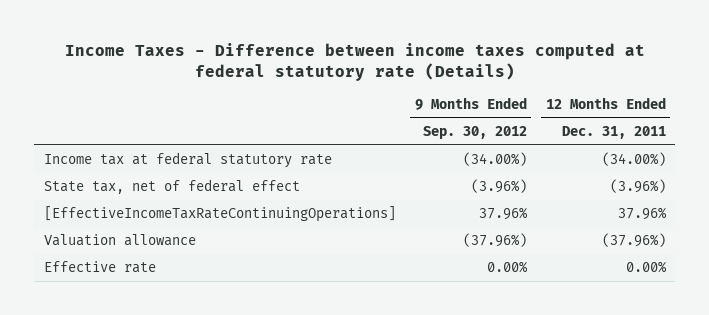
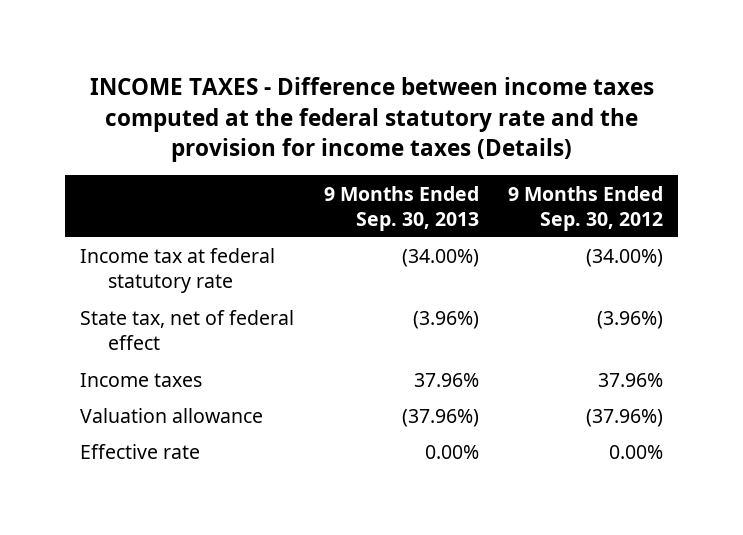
- Income Taxes - Difference between income taxes computed at federal statutory rate (Details)
+ INCOME TAXES - Difference between income taxes computed at the federal statutory rate and the provision for income taxes (Details)
- | 9 Months Ended Sep. 30, 2012 | 12 Months Ended Dec. 31, 2011
+ | 9 Months Ended Sep. 30, 2013 | 9 Months Ended Sep. 30, 2012
- [EffectiveIncomeTaxRateContinuingOperations] | 37.96% | 37.96%
+ Income taxes | 37.96% | 37.96%

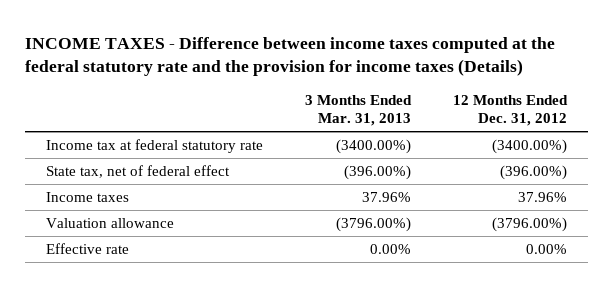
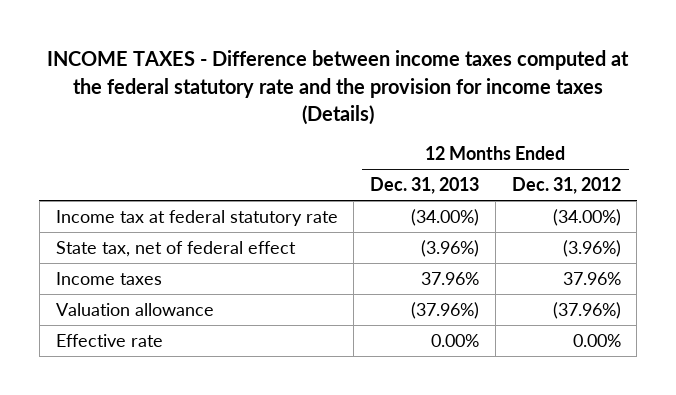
- | 3 Months Ended Mar. 31, 2013 | 12 Months Ended Dec. 31, 2012
+ | 12 Months Ended Dec. 31, 2013 | 12 Months Ended Dec. 31, 2012
- Income tax at federal statutory rate | (3400.00%) | (3400.00%)
- State tax, net of federal effect | (396.00%) | (396.00%)
+ Income tax at federal statutory rate | (34.00%) | (34.00%)
+ State tax, net of federal effect | (3.96%) | (3.96%)
- Valuation allowance | (3796.00%) | (3796.00%)
+ Valuation allowance | (37.96%) | (37.96%)

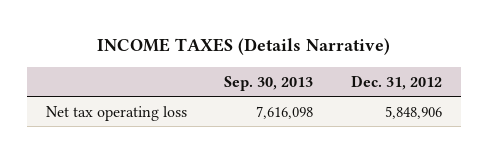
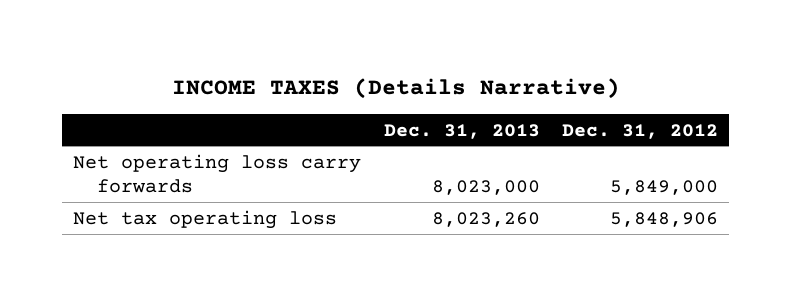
- | Sep. 30, 2013 | Dec. 31, 2012
+ | Dec. 31, 2013 | Dec. 31, 2012
+ Net operating loss carry forwards | 8,023,000 | 5,849,000

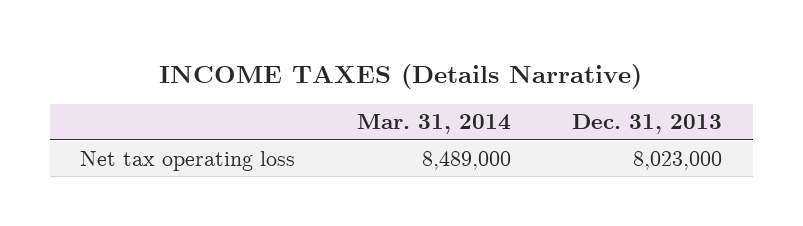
- | Dec. 31, 2013 | Dec. 31, 2012
+ | Mar. 31, 2014 | Dec. 31, 2013
- Net operating loss carry forwards | 8,023,000 | 5,849,000
- Net tax operating loss | 8,023,260 | 5,848,906
+ Net tax operating loss | 8,489,000 | 8,023,000

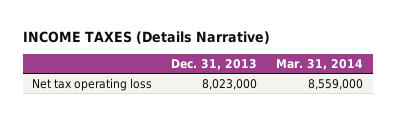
- | Mar. 31, 2014 | Dec. 31, 2013
+ | Dec. 31, 2013 | Mar. 31, 2014
- Net tax operating loss | 8,489,000 | 8,023,000
+ Net tax operating loss | 8,023,000 | 8,559,000

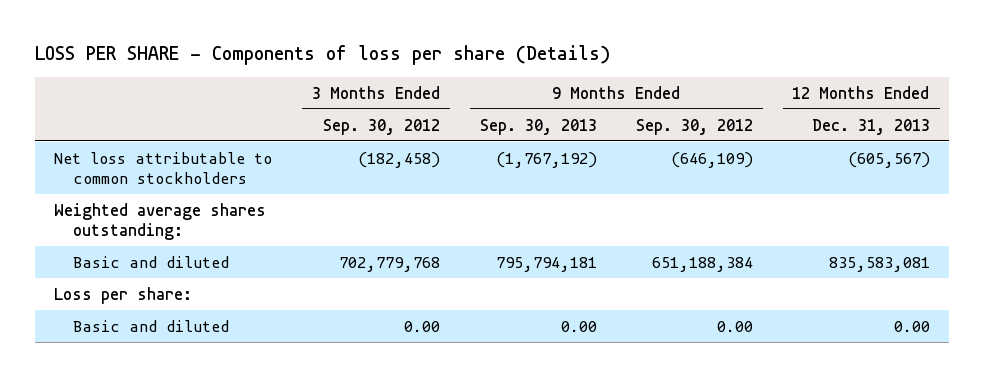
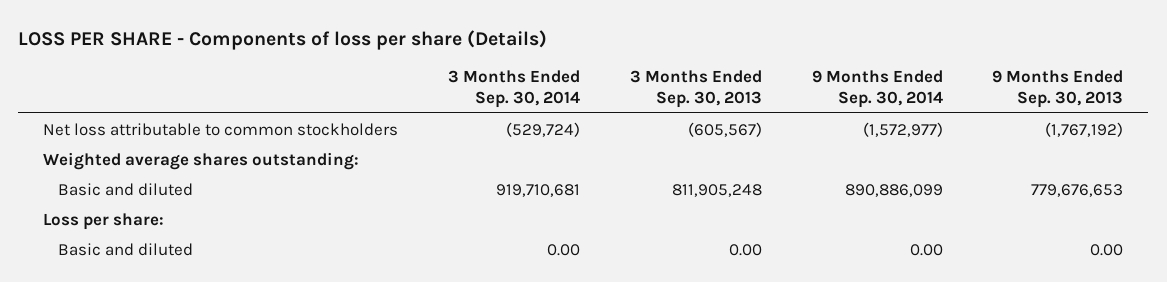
- | 3 Months Ended Sep. 30, 2012 | 9 Months Ended Sep. 30, 2013 | 9 Months Ended Sep. 30, 2012 | 12 Months Ended Dec. 31, 2013
+ | 3 Months Ended Sep. 30, 2014 | 3 Months Ended Sep. 30, 2013 | 9 Months Ended Sep. 30, 2014 | 9 Months Ended Sep. 30, 2013
- Basic and diluted | 702,779,768 | 795,794,181 | 651,188,384 | 835,583,081
+ Basic and diluted | 919,710,681 | 811,905,248 | 890,886,099 | 779,676,653

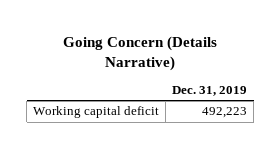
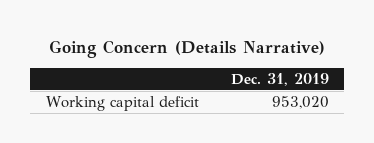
- Working capital deficit | 492,223
+ Working capital deficit | 953,020

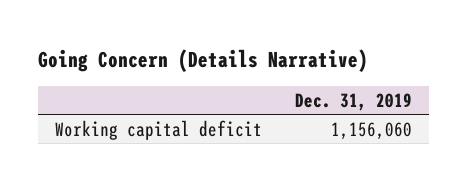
- Working capital deficit | 953,020
+ Working capital deficit | 1,156,060

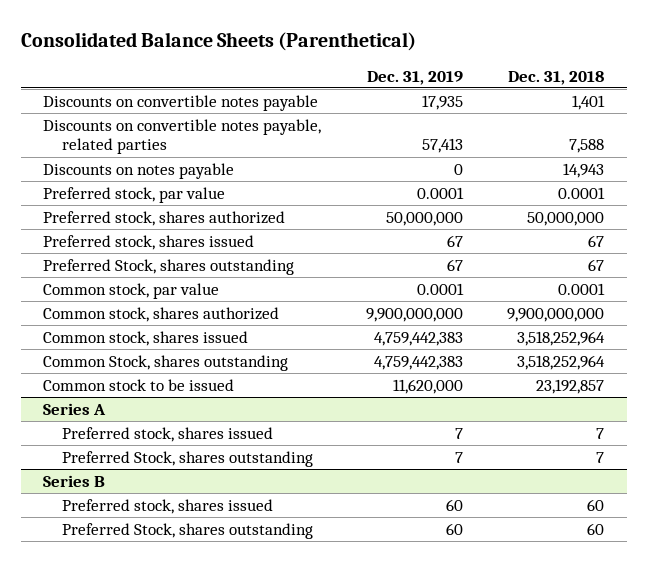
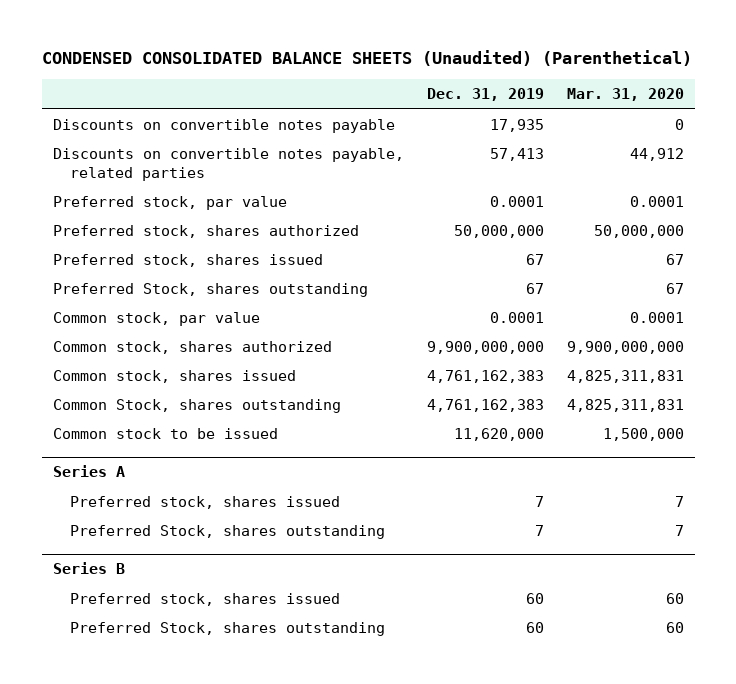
- Consolidated Balance Sheets (Parenthetical)
+ CONDENSED CONSOLIDATED BALANCE SHEETS (Unaudited) (Parenthetical)
- | Dec. 31, 2019 | Dec. 31, 2018
+ | Dec. 31, 2019 | Mar. 31, 2020
- Discounts on notes payable | 0 | 14,943
- Common stock, shares issued | 4,759,442,383 | 3,518,252,964
- Common Stock, shares outstanding | 4,759,442,383 | 3,518,252,964
+ Common stock, shares issued | 4,761,162,383 | 4,825,311,831
+ Common Stock, shares outstanding | 4,761,162,383 | 4,825,311,831

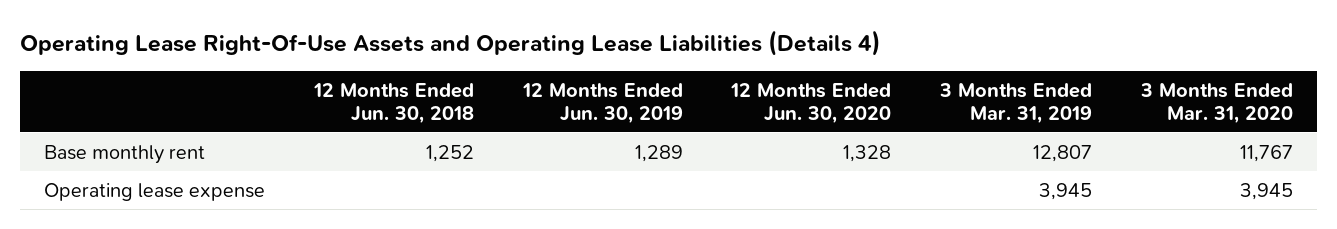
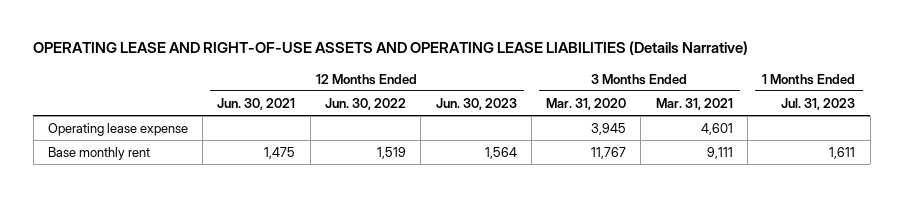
- Operating Lease Right-Of-Use Assets and Operating Lease Liabilities (Details 4)
+ OPERATING LEASE AND RIGHT-OF-USE ASSETS AND OPERATING LEASE LIABILITIES (Details Narrative)
- | 12 Months Ended Jun. 30, 2018 | 12 Months Ended Jun. 30, 2019 | 12 Months Ended Jun. 30, 2020 | 3 Months Ended Mar. 31, 2019 | 3 Months Ended Mar. 31, 2020
+ | 12 Months Ended Jun. 30, 2021 | 12 Months Ended Jun. 30, 2022 | 12 Months Ended Jun. 30, 2023 | 3 Months Ended Mar. 31, 2020 | 3 Months Ended Mar. 31, 2021 | 1 Months Ended Jul. 31, 2023
moved down: Base monthly rent | 1,475 | 1,519 | 1,564 | 11,767 | 9,111 | 1,611

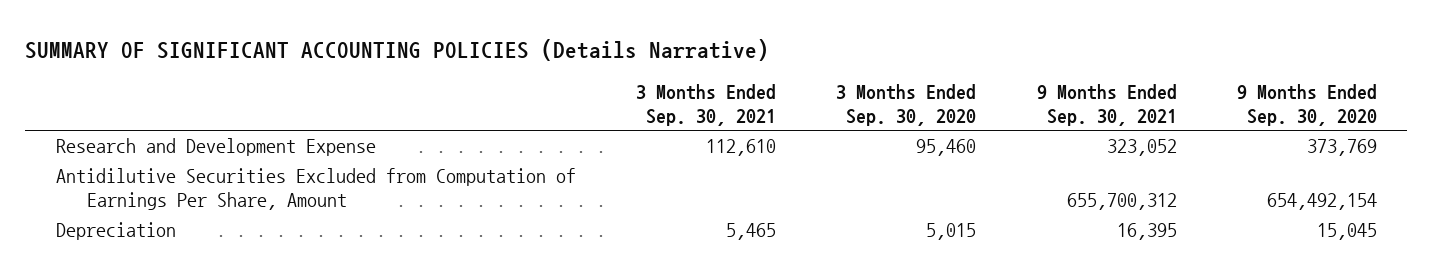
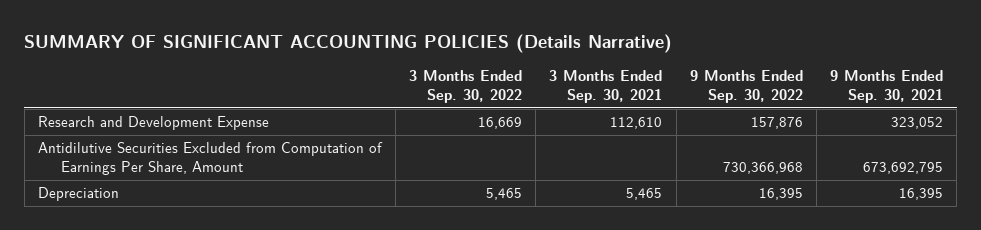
- | 3 Months Ended Sep. 30, 2021 | 3 Months Ended Sep. 30, 2020 | 9 Months Ended Sep. 30, 2021 | 9 Months Ended Sep. 30, 2020
+ | 3 Months Ended Sep. 30, 2022 | 3 Months Ended Sep. 30, 2021 | 9 Months Ended Sep. 30, 2022 | 9 Months Ended Sep. 30, 2021
- Antidilutive Securities Excluded from Computation of Earnings Per Share, Amount | | | 655,700,312 | 654,492,154
+ Antidilutive Securities Excluded from Computation of Earnings Per Share, Amount | | | 730,366,968 | 673,692,795

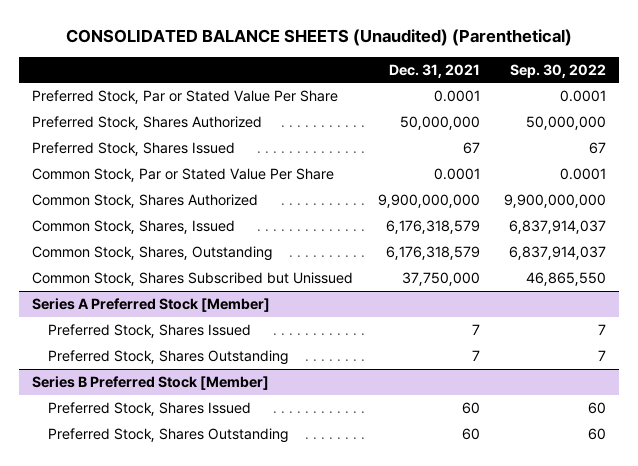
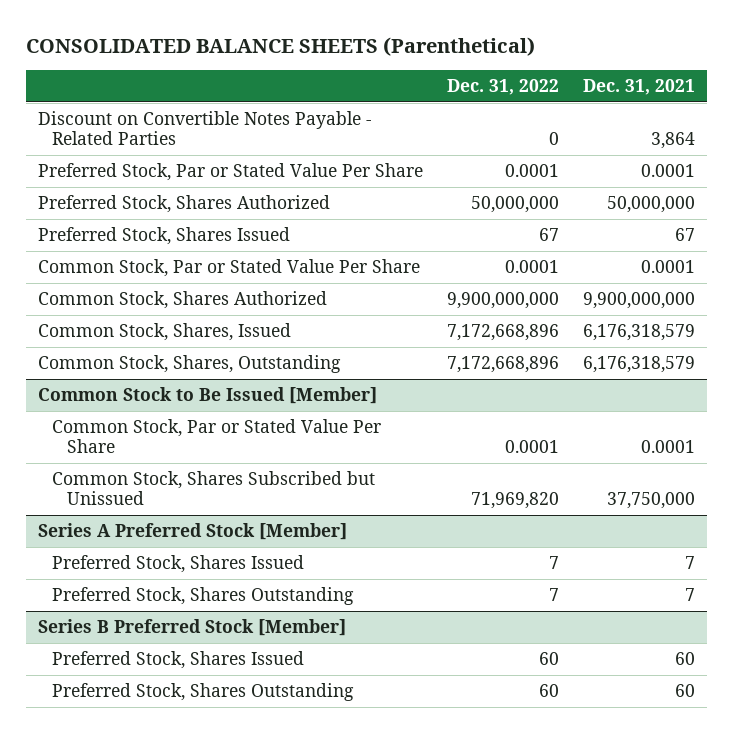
- CONSOLIDATED BALANCE SHEETS (Unaudited) (Parenthetical)
+ CONSOLIDATED BALANCE SHEETS (Parenthetical)
- | Dec. 31, 2021 | Sep. 30, 2022
+ | Dec. 31, 2022 | Dec. 31, 2021
+ Discount on Convertible Notes Payable - Related Parties | 0 | 3,864
+ Common Stock to Be Issued [Member]
+ Common Stock, Par or Stated Value Per Share | 0.0001 | 0.0001

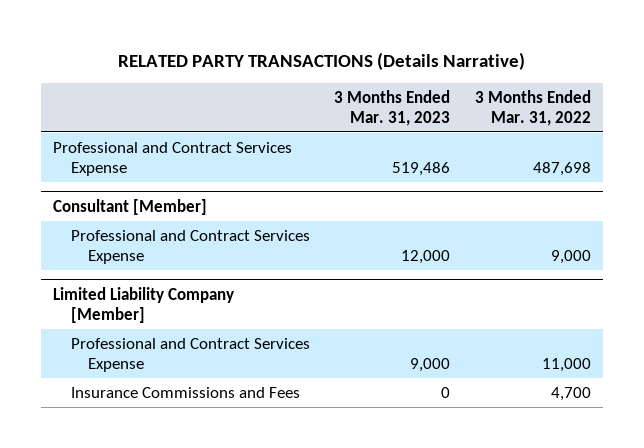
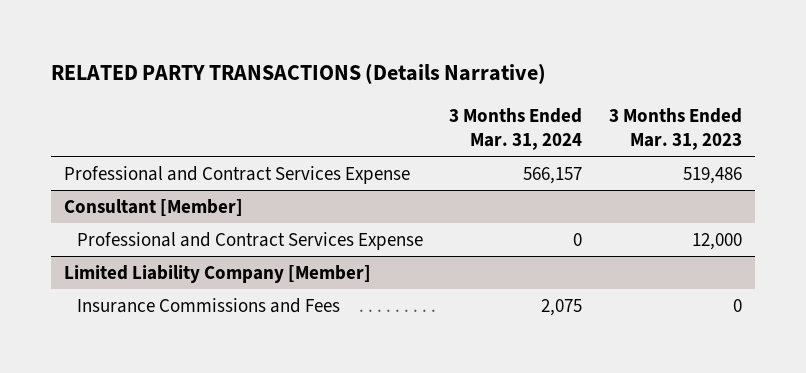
- | 3 Months Ended Mar. 31, 2023 | 3 Months Ended Mar. 31, 2022
+ | 3 Months Ended Mar. 31, 2024 | 3 Months Ended Mar. 31, 2023
@ Limited Liability Company [Member]
- Professional and Contract Services Expense | 9,000 | 11,000

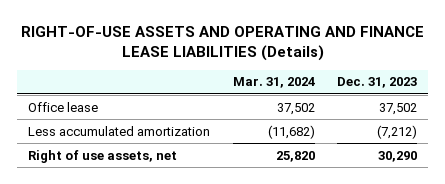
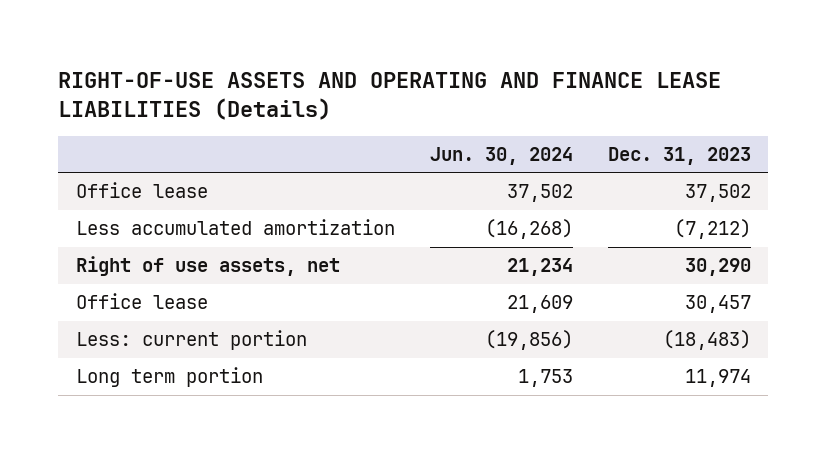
- | Mar. 31, 2024 | Dec. 31, 2023
+ | Jun. 30, 2024 | Dec. 31, 2023
+ Office lease | 21,609 | 30,457
+ Less: current portion | (19,856) | (18,483)
+ Long term portion | 1,753 | 11,974

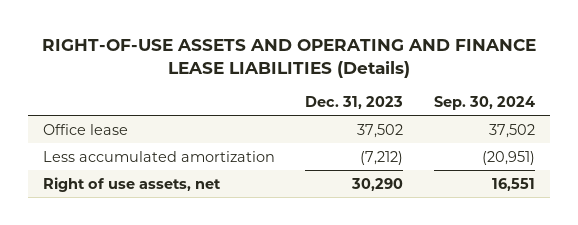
- | Jun. 30, 2024 | Dec. 31, 2023
+ | Dec. 31, 2023 | Sep. 30, 2024
- Office lease | 21,609 | 30,457
- Less: current portion | (19,856) | (18,483)
- Long term portion | 1,753 | 11,974

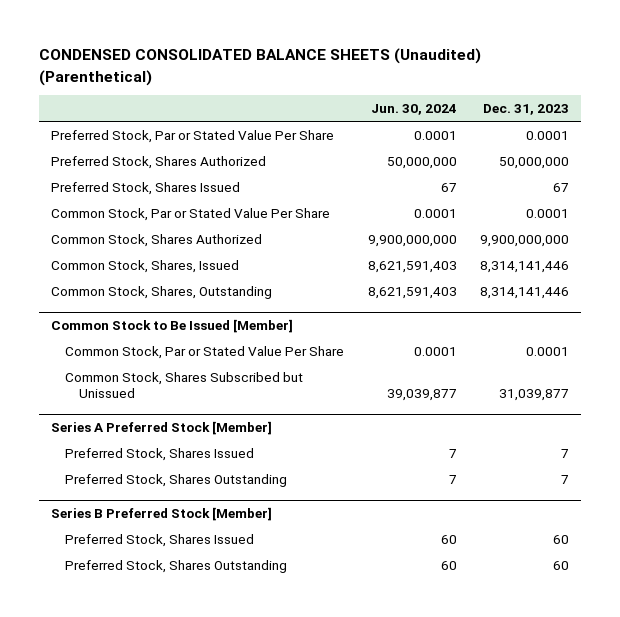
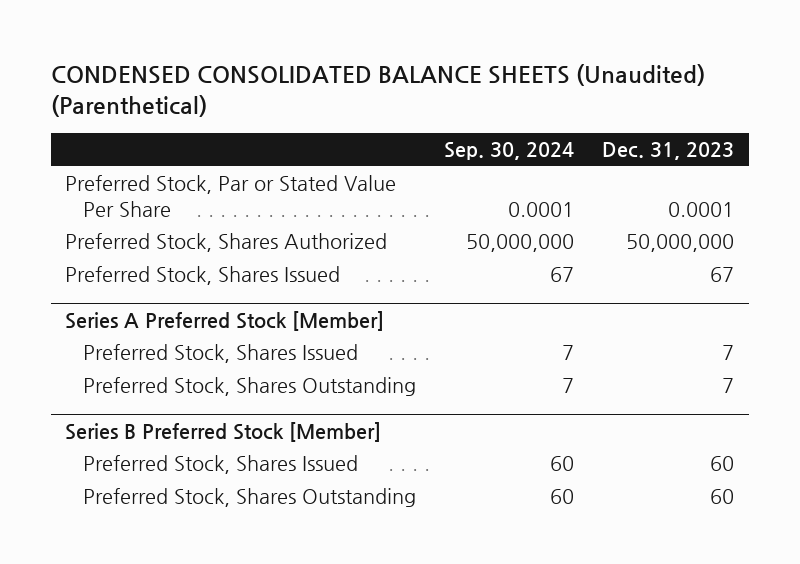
- | Jun. 30, 2024 | Dec. 31, 2023
+ | Sep. 30, 2024 | Dec. 31, 2023
- Common Stock, Par or Stated Value Per Share | 0.0001 | 0.0001
- Common Stock, Shares Authorized | 9,900,000,000 | 9,900,000,000
- Common Stock, Shares, Issued | 8,621,591,403 | 8,314,141,446
- Common Stock, Shares, Outstanding | 8,621,591,403 | 8,314,141,446
- Common Stock to Be Issued [Member]
- Common Stock, Par or Stated Value Per Share | 0.0001 | 0.0001
- Common Stock, Shares Subscribed but Unissued | 39,039,877 | 31,039,877

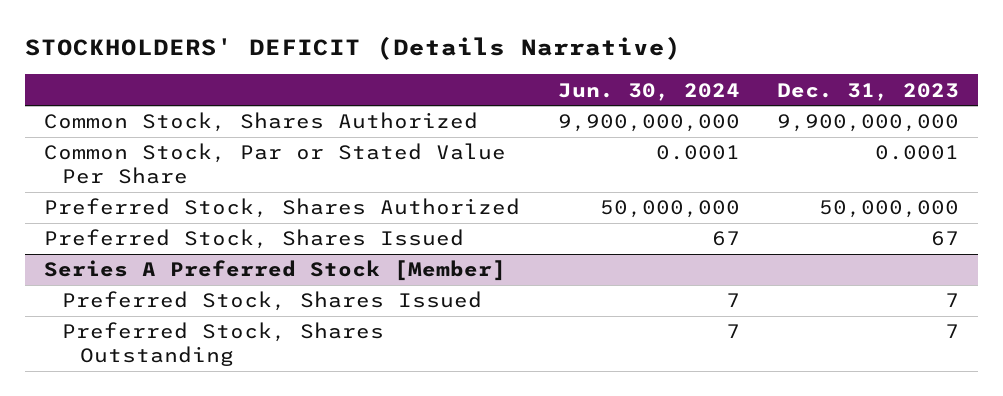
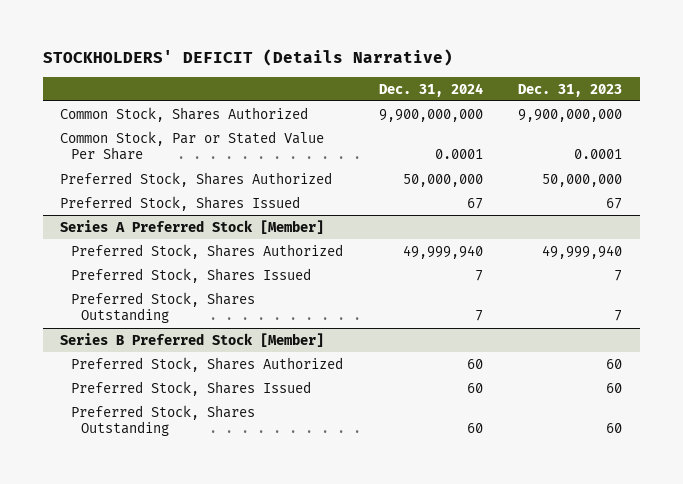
- | Jun. 30, 2024 | Dec. 31, 2023
+ | Dec. 31, 2024 | Dec. 31, 2023
@ Series A Preferred Stock [Member]
+ Preferred Stock, Shares Authorized | 49,999,940 | 49,999,940
+ Series B Preferred Stock [Member]
+ Preferred Stock, Shares Authorized | 60 | 60
+ Preferred Stock, Shares Issued | 60 | 60
+ Preferred Stock, Shares Outstanding | 60 | 60

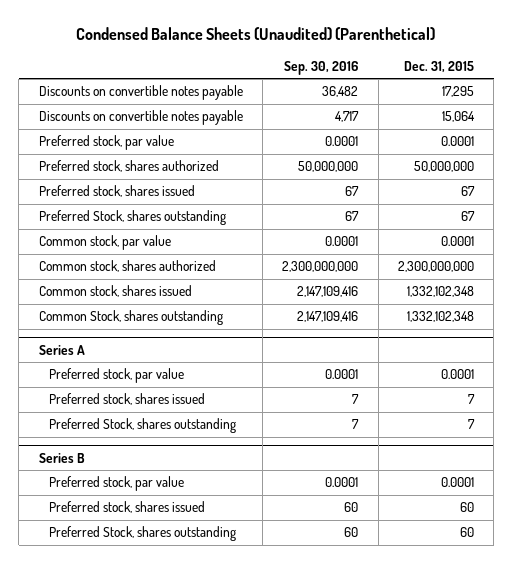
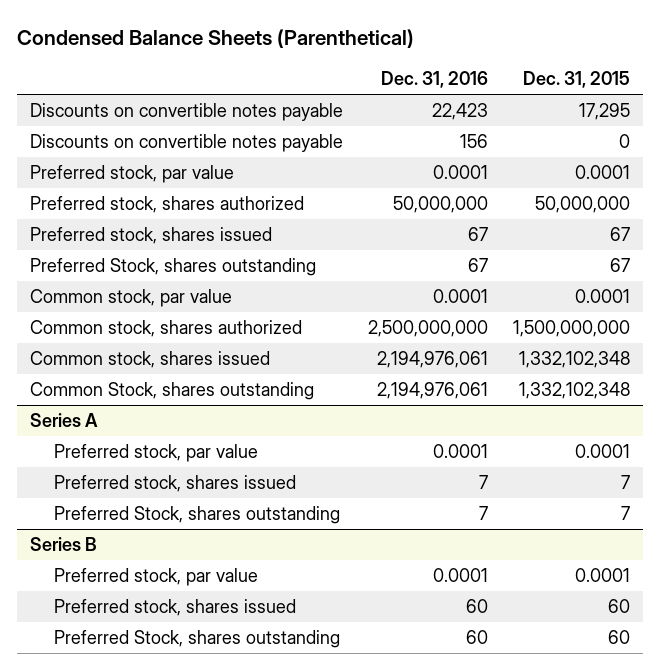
- Condensed Balance Sheets (Unaudited) (Parenthetical)
+ Condensed Balance Sheets (Parenthetical)
- | Sep. 30, 2016 | Dec. 31, 2015
+ | Dec. 31, 2016 | Dec. 31, 2015
- Discounts on convertible notes payable | 4,717 | 15,064
+ Discounts on convertible notes payable | 156 | 0
- Common stock, shares authorized | 2,300,000,000 | 2,300,000,000
+ Common stock, shares authorized | 2,500,000,000 | 1,500,000,000

